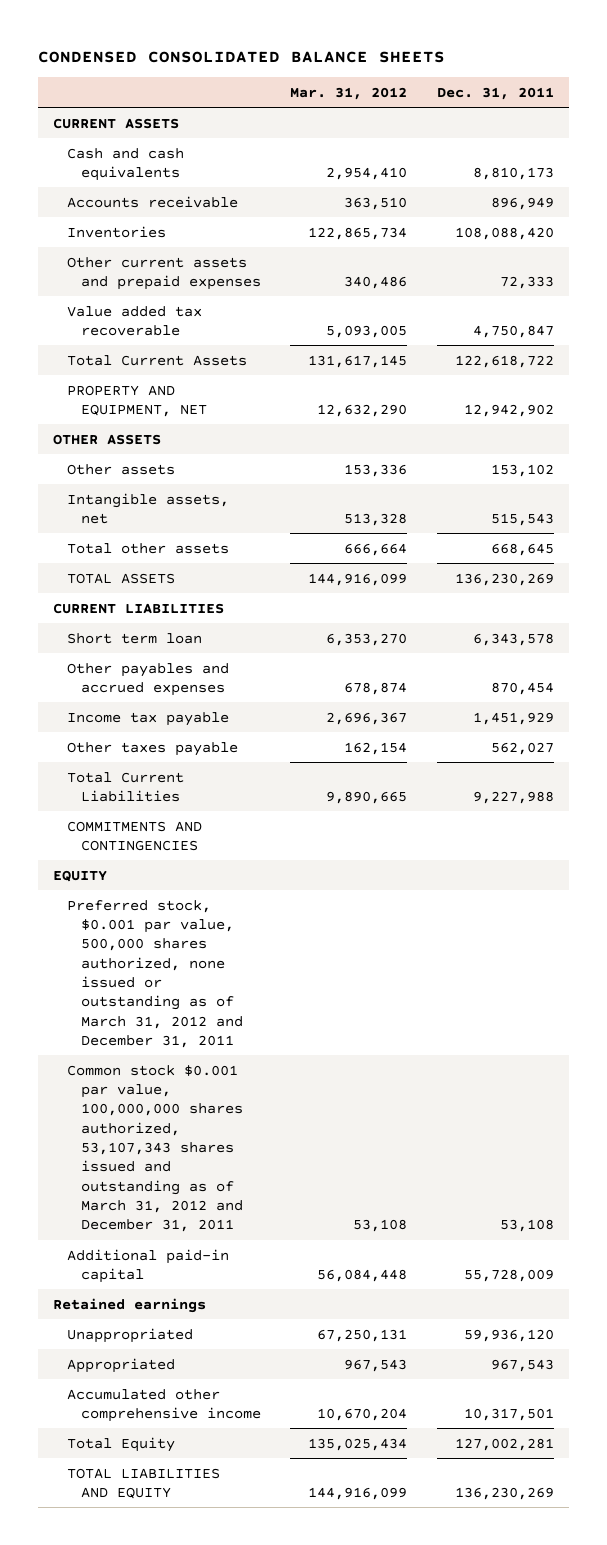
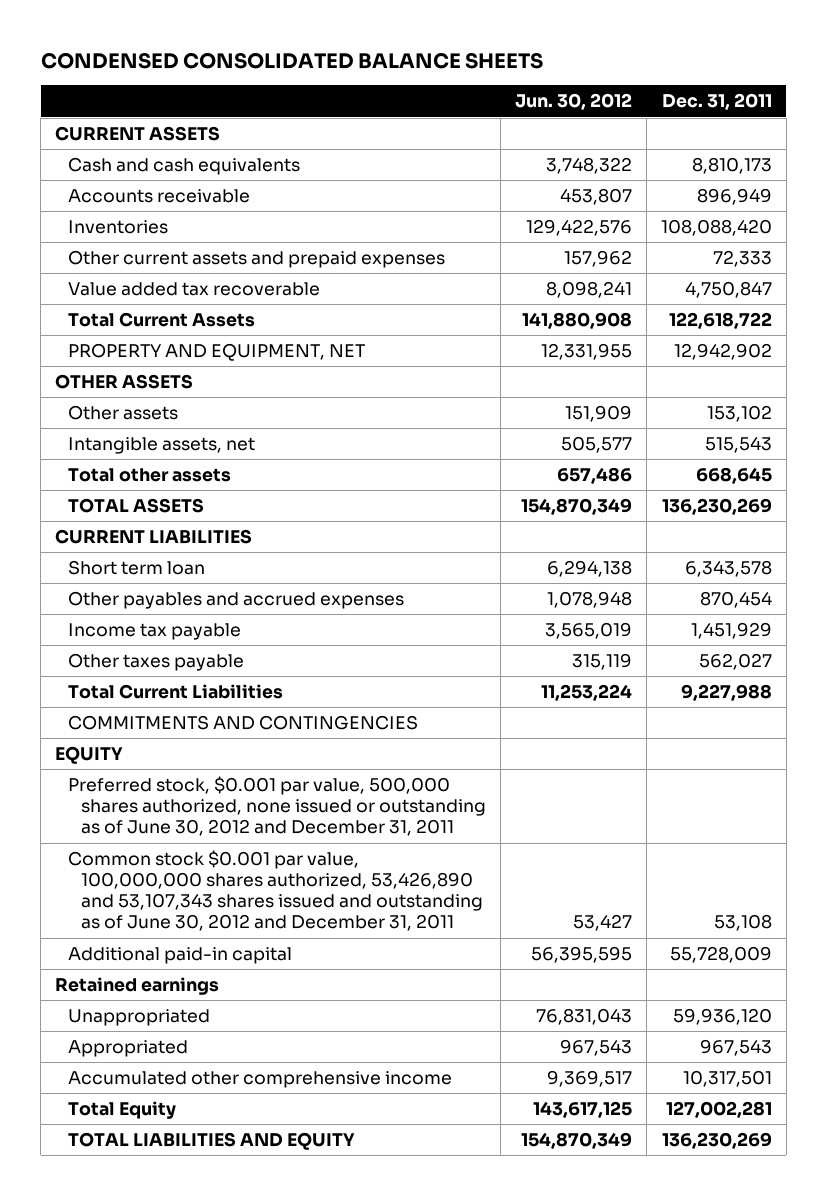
- | Mar. 31, 2012 | Dec. 31, 2011
+ | Jun. 30, 2012 | Dec. 31, 2011
- Preferred stock, $0.001 par value, 500,000 shares authorized, none issued or outstanding as of March 31, 2012 and December 31, 2011
- Common stock $0.001 par value, 100,000,000 shares authorized, 53,107,343 shares issued and outstanding as of March 31, 2012 and December 31, 2011 | 53,108 | 53,108
+ Preferred stock, $0.001 par value, 500,000 shares authorized, none issued or outstanding as of June 30, 2012 and December 31, 2011
+ Common stock $0.001 par value, 100,000,000 shares authorized, 53,426,890 and 53,107,343 shares issued and outstanding as of June 30, 2012 and December 31, 2011 | 53,427 | 53,108

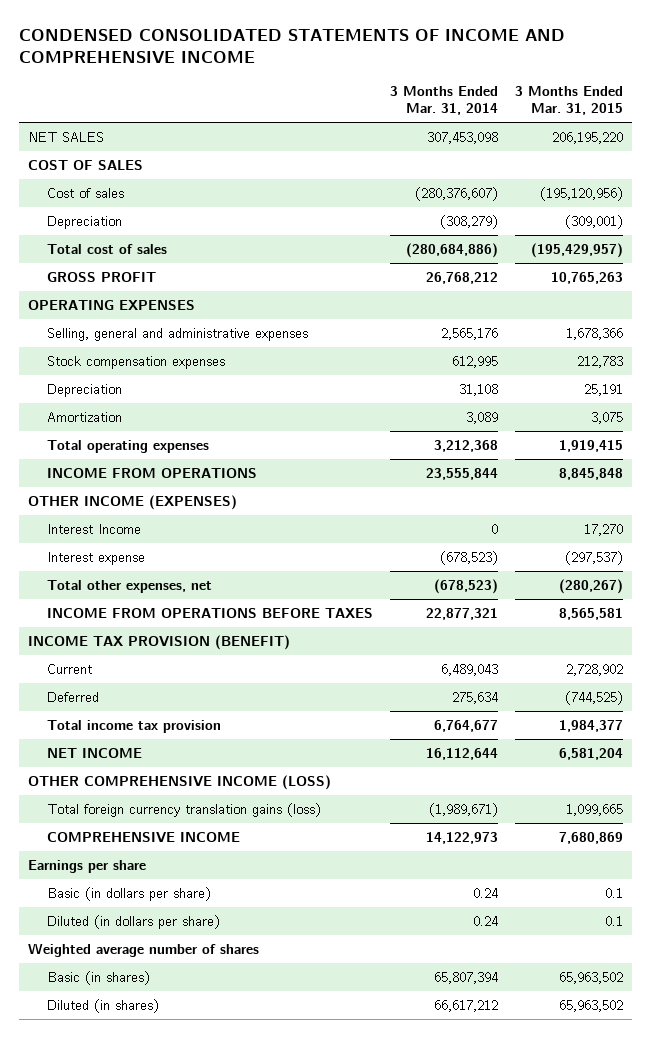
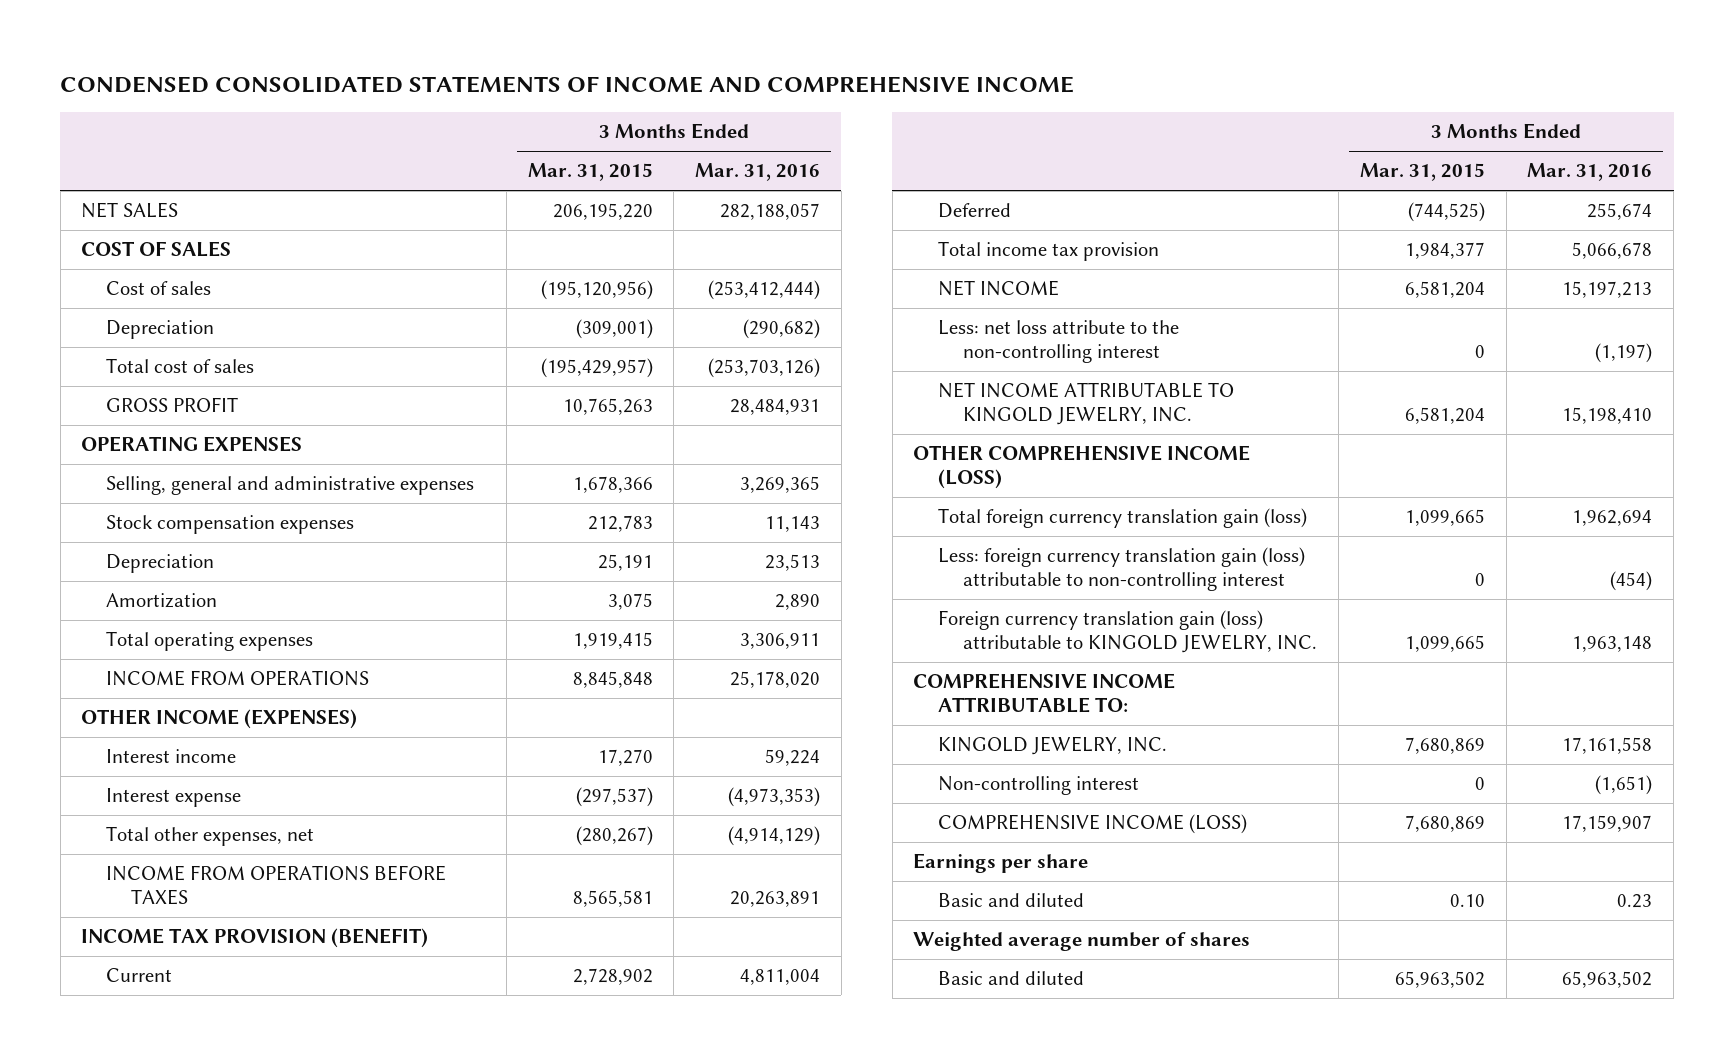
- | 3 Months Ended Mar. 31, 2014 | 3 Months Ended Mar. 31, 2015
+ | 3 Months Ended Mar. 31, 2015 | 3 Months Ended Mar. 31, 2016
- Interest Income | 0 | 17,270
+ Interest income | 17,270 | 59,224
+ Less: net loss attribute to the non-controlling interest | 0 | (1,197)
+ NET INCOME ATTRIBUTABLE TO KINGOLD JEWELRY, INC. | 6,581,204 | 15,198,410
- Total foreign currency translation gains (loss) | (1,989,671) | 1,099,665
- COMPREHENSIVE INCOME | 14,122,973 | 7,680,869
+ Total foreign currency translation gain (loss) | 1,099,665 | 1,962,694
+ Less: foreign currency translation gain (loss) attributable to non-controlling interest | 0 | (454)
+ Foreign currency translation gain (loss) attributable to KINGOLD JEWELRY, INC. | 1,099,665 | 1,963,148
+ COMPREHENSIVE INCOME ATTRIBUTABLE TO:
+ KINGOLD JEWELRY, INC. | 7,680,869 | 17,161,558
+ Non-controlling interest | 0 | (1,651)
+ COMPREHENSIVE INCOME (LOSS) | 7,680,869 | 17,159,907
- Basic (in dollars per share) | 0.24 | 0.1
- Diluted (in dollars per share) | 0.24 | 0.1
+ Basic and diluted | 0.10 | 0.23
- Basic (in shares) | 65,807,394 | 65,963,502
- Diluted (in shares) | 66,617,212 | 65,963,502
+ Basic and diluted | 65,963,502 | 65,963,502

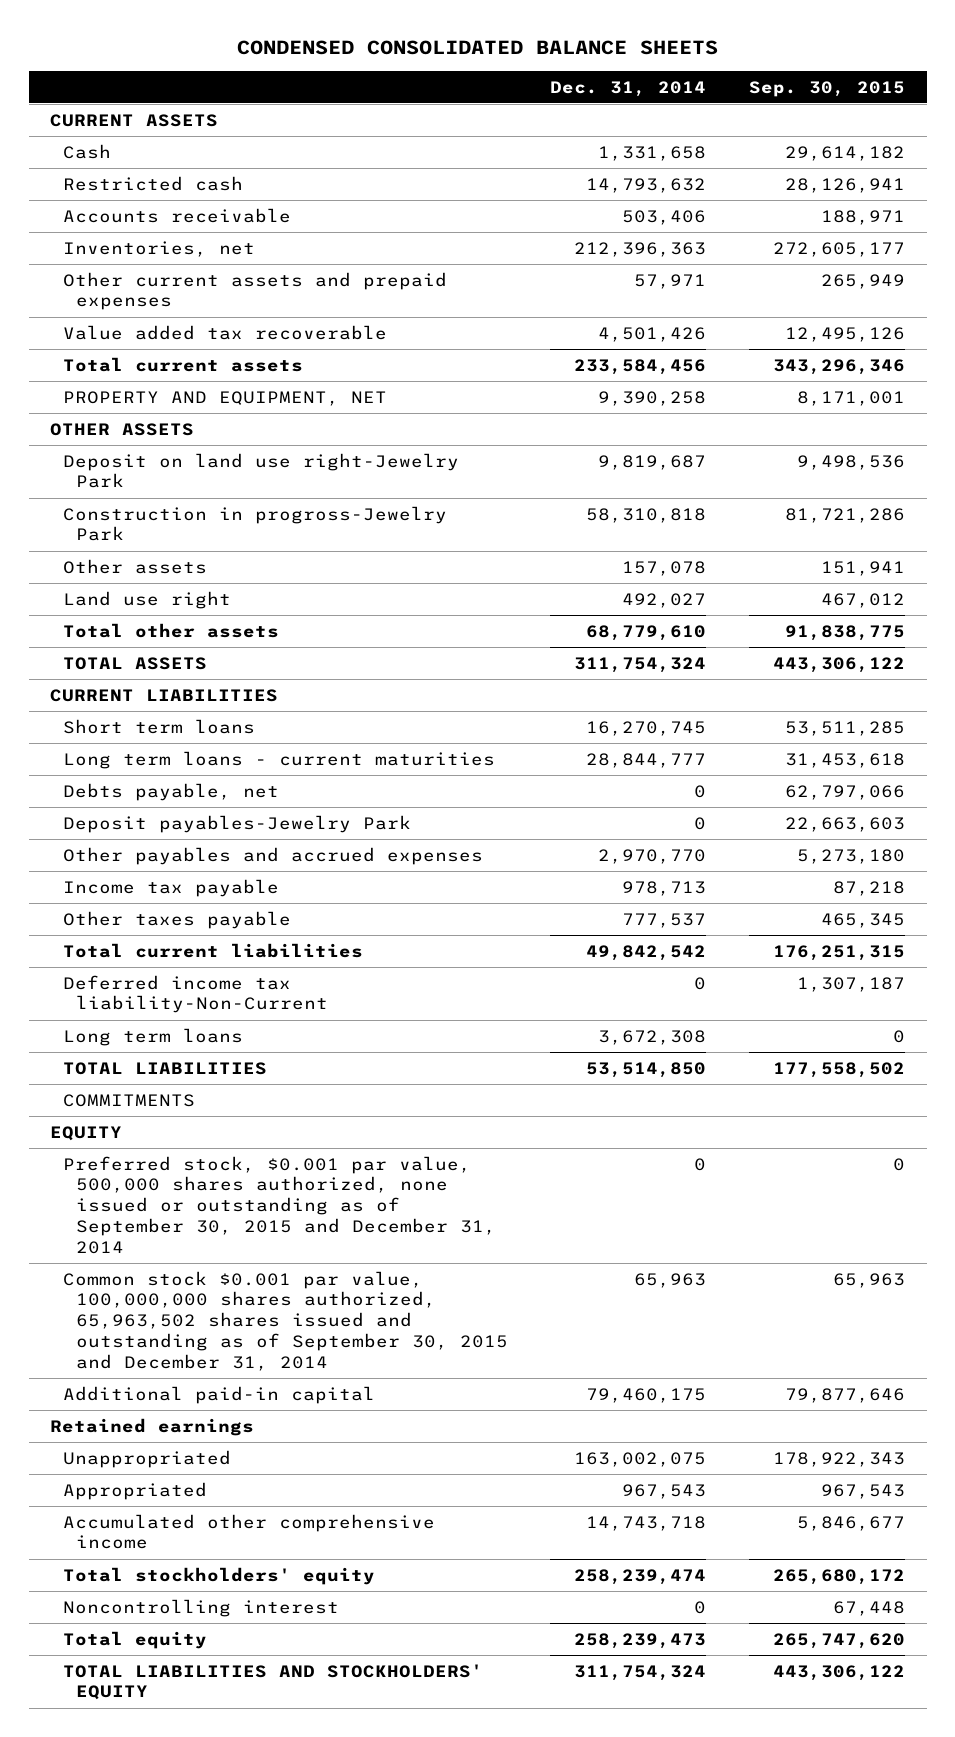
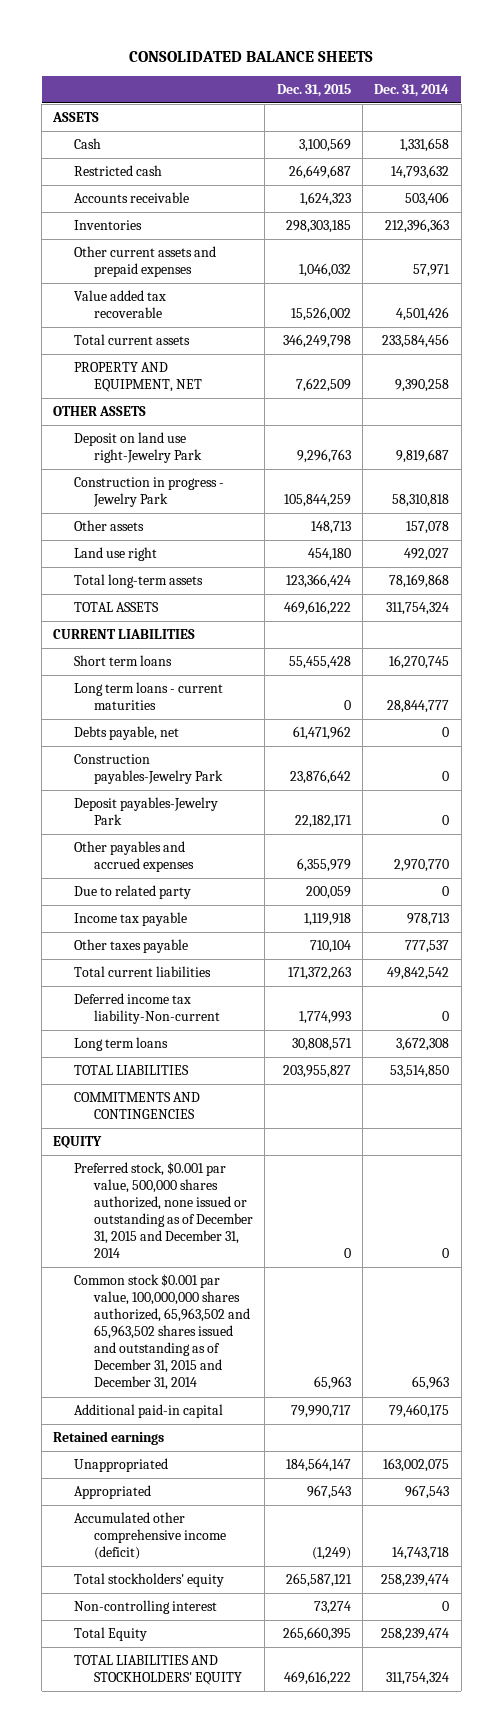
- CONDENSED CONSOLIDATED BALANCE SHEETS
+ CONSOLIDATED BALANCE SHEETS
- | Dec. 31, 2014 | Sep. 30, 2015
+ | Dec. 31, 2015 | Dec. 31, 2014
- CURRENT ASSETS
+ ASSETS
- Inventories, net | 212,396,363 | 272,605,177
+ Inventories | 298,303,185 | 212,396,363
- Construction in progross-Jewelry Park | 58,310,818 | 81,721,286
+ Construction in progress - Jewelry Park | 105,844,259 | 58,310,818
- Total other assets | 68,779,610 | 91,838,775
+ Total long-term assets | 123,366,424 | 78,169,868
+ Construction payables-Jewelry Park | 23,876,642 | 0
+ Due to related party | 200,059 | 0
- Deferred income tax liability-Non-Current | 0 | 1,307,187
+ Deferred income tax liability-Non-current | 1,774,993 | 0
- COMMITMENTS
+ COMMITMENTS AND CONTINGENCIES
- Preferred stock, $0.001 par value, 500,000 shares authorized, none issued or outstanding as of September 30, 2015 and December 31, 2014 | 0 | 0
- Common stock $0.001 par value, 100,000,000 shares authorized, 65,963,502 shares issued and outstanding as of September 30, 2015 and December 31, 2014 | 65,963 | 65,963
+ Preferred stock, $0.001 par value, 500,000 shares authorized, none issued or outstanding as of December 31, 2015 and December 31, 2014 | 0 | 0
+ Common stock $0.001 par value, 100,000,000 shares authorized, 65,963,502 and 65,963,502 shares issued and outstanding as of December 31, 2015 and December 31, 2014 | 65,963 | 65,963
- Accumulated other comprehensive income | 14,743,718 | 5,846,677
+ Accumulated other comprehensive income (deficit) | (1,249) | 14,743,718
- Noncontrolling interest | 0 | 67,448
- Total equity | 258,239,473 | 265,747,620
+ Non-controlling interest | 73,274 | 0
+ Total Equity | 265,660,395 | 258,239,474

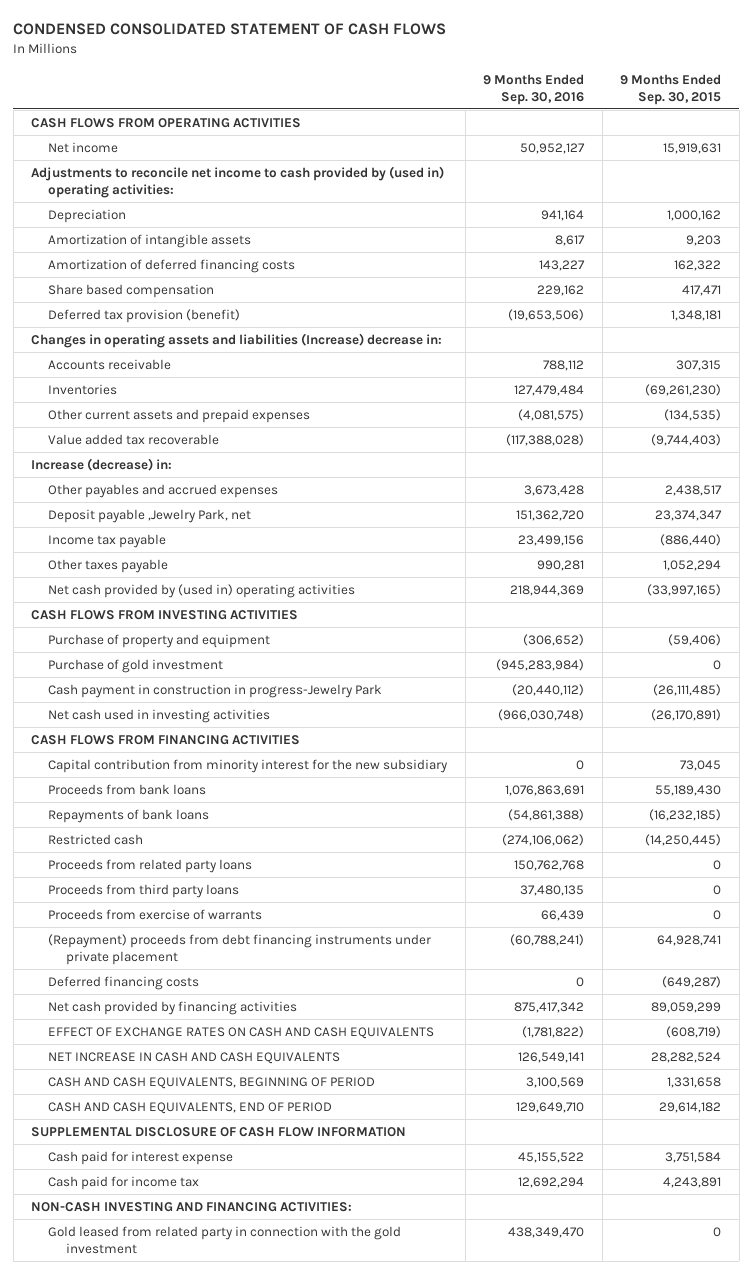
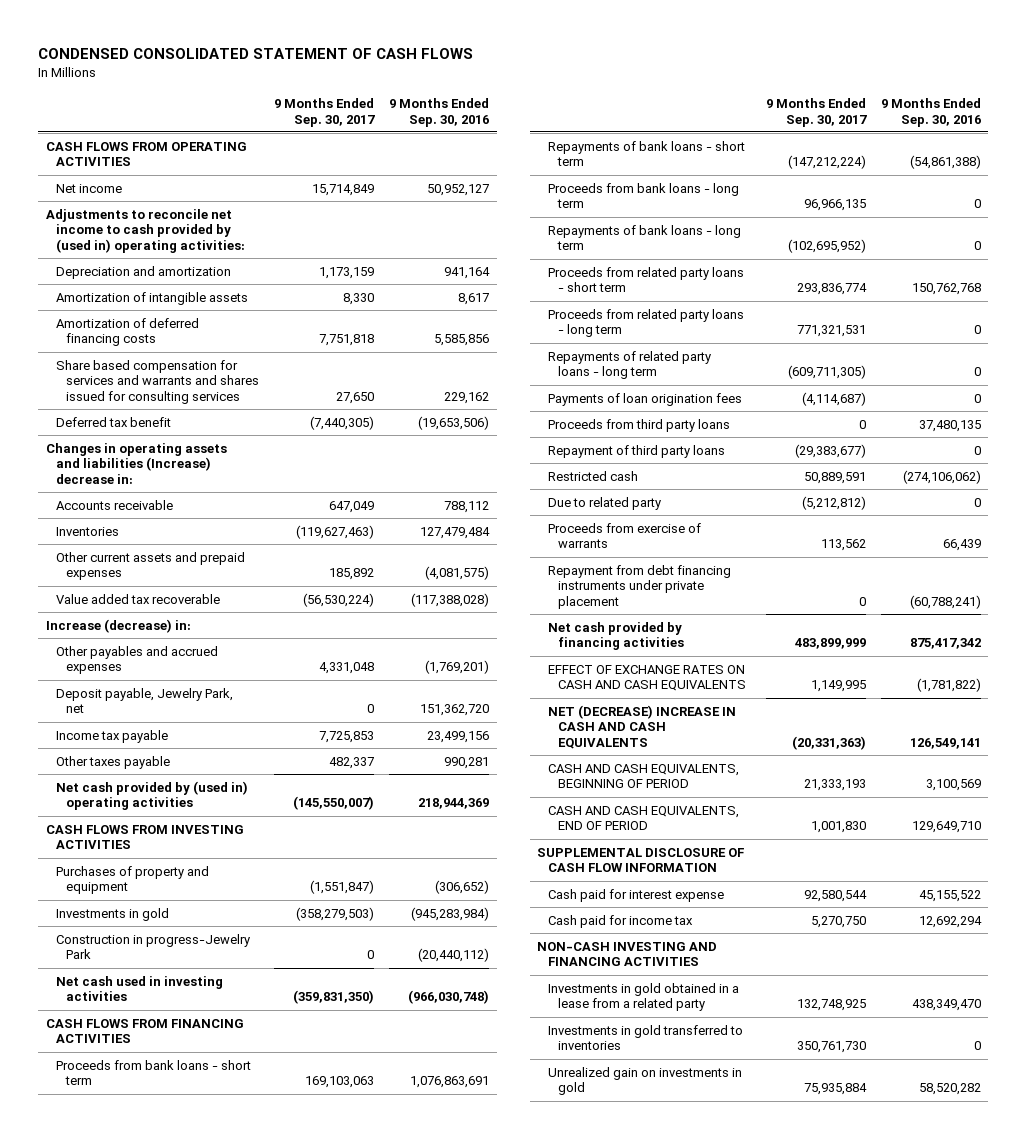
- | 9 Months Ended Sep. 30, 2016 | 9 Months Ended Sep. 30, 2015
+ | 9 Months Ended Sep. 30, 2017 | 9 Months Ended Sep. 30, 2016
- Depreciation | 941,164 | 1,000,162
+ Depreciation and amortization | 1,173,159 | 941,164
- Amortization of deferred financing costs | 143,227 | 162,322
- Share based compensation | 229,162 | 417,471
- Deferred tax provision (benefit) | (19,653,506) | 1,348,181
+ Amortization of deferred financing costs | 7,751,818 | 5,585,856
+ Share based compensation for services and warrants and shares issued for consulting services | 27,650 | 229,162
+ Deferred tax benefit | (7,440,305) | (19,653,506)
- Other payables and accrued expenses | 3,673,428 | 2,438,517
- Deposit payable ,Jewelry Park, net | 151,362,720 | 23,374,347
+ Other payables and accrued expenses | 4,331,048 | (1,769,201)
+ Deposit payable, Jewelry Park, net | 0 | 151,362,720
- Purchase of property and equipment | (306,652) | (59,406)
- Purchase of gold investment | (945,283,984) | 0
- Cash payment in construction in progress-Jewelry Park | (20,440,112) | (26,111,485)
+ Purchases of property and equipment | (1,551,847) | (306,652)
+ Investments in gold | (358,279,503) | (945,283,984)
+ Construction in progress-Jewelry Park | 0 | (20,440,112)
- Capital contribution from minority interest for the new subsidiary | 0 | 73,045
- Proceeds from bank loans | 1,076,863,691 | 55,189,430
- Repayments of bank loans | (54,861,388) | (16,232,185)
- Proceeds from related party loans | 150,762,768 | 0
+ Proceeds from bank loans - short term | 169,103,063 | 1,076,863,691
+ Repayments of bank loans - short term | (147,212,224) | (54,861,388)
+ Proceeds from bank loans - long term | 96,966,135 | 0
+ Repayments of bank loans - long term | (102,695,952) | 0
+ Proceeds from related party loans - short term | 293,836,774 | 150,762,768
+ Proceeds from related party loans - long term | 771,321,531 | 0
+ Repayments of related party loans - long term | (609,711,305) | 0
+ Payments of loan origination fees | (4,114,687) | 0
+ Repayment of third party loans | (29,383,677) | 0
moved down: Restricted cash | 50,889,591 | (274,106,062)
+ Due to related party | (5,212,812) | 0
- (Repayment) proceeds from debt financing instruments under private placement | (60,788,241) | 64,928,741
- Deferred financing costs | 0 | (649,287)
+ Repayment from debt financing instruments under private placement | 0 | (60,788,241)
- NET INCREASE IN CASH AND CASH EQUIVALENTS | 126,549,141 | 28,282,524
+ NET (DECREASE) INCREASE IN CASH AND CASH EQUIVALENTS | (20,331,363) | 126,549,141
- NON-CASH INVESTING AND FINANCING ACTIVITIES:
- Gold leased from related party in connection with the gold investment | 438,349,470 | 0
+ NON-CASH INVESTING AND FINANCING ACTIVITIES
+ Investments in gold obtained in a lease from a related party | 132,748,925 | 438,349,470
+ Investments in gold transferred to inventories | 350,761,730 | 0
+ Unrealized gain on investments in gold | 75,935,884 | 58,520,282

